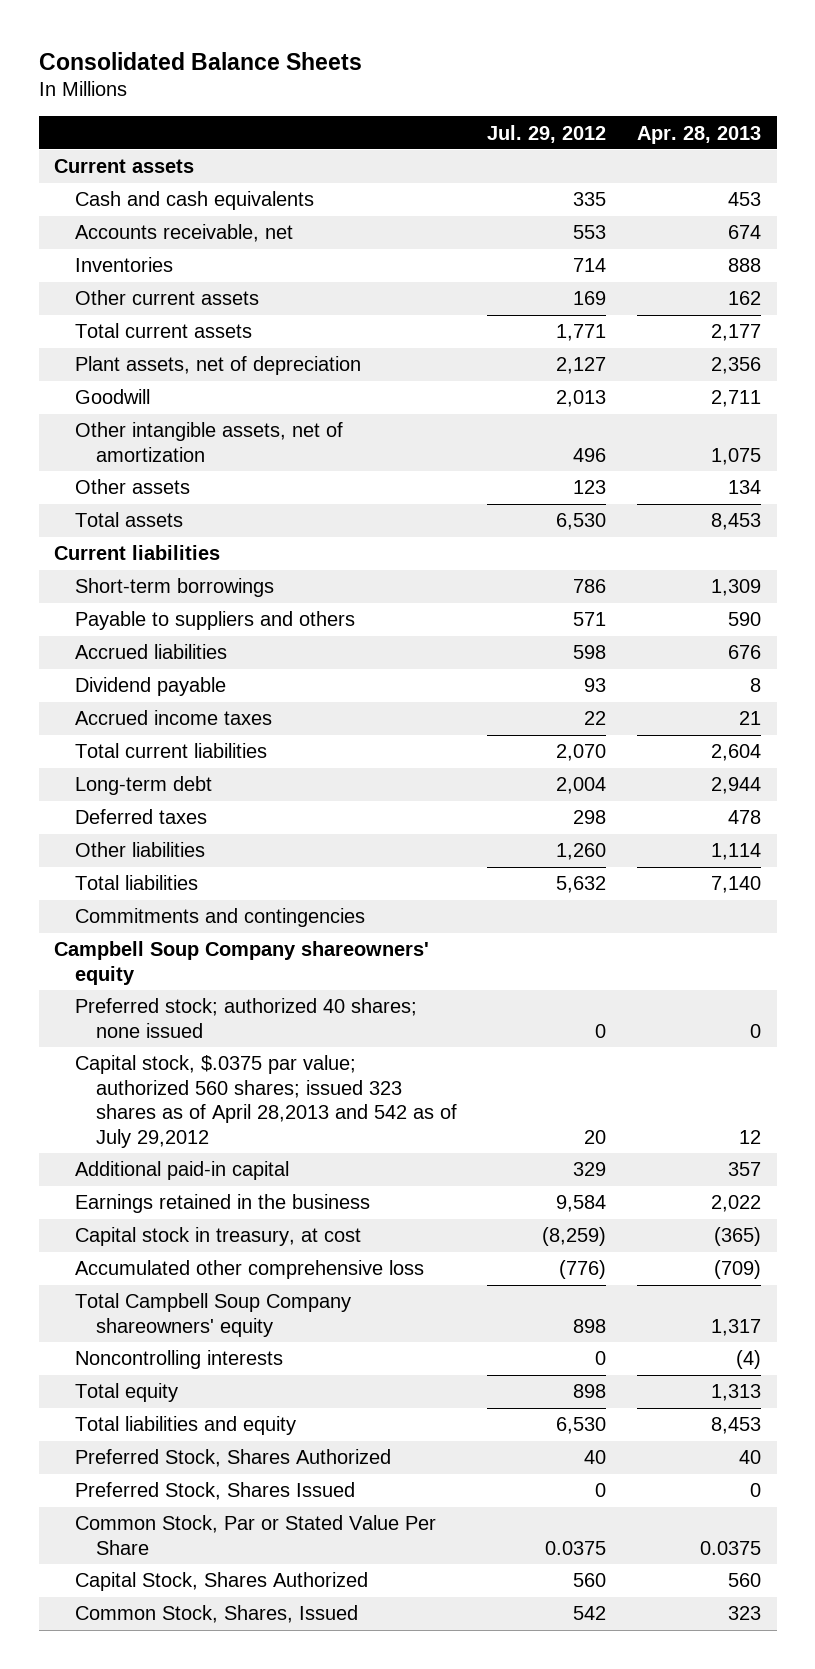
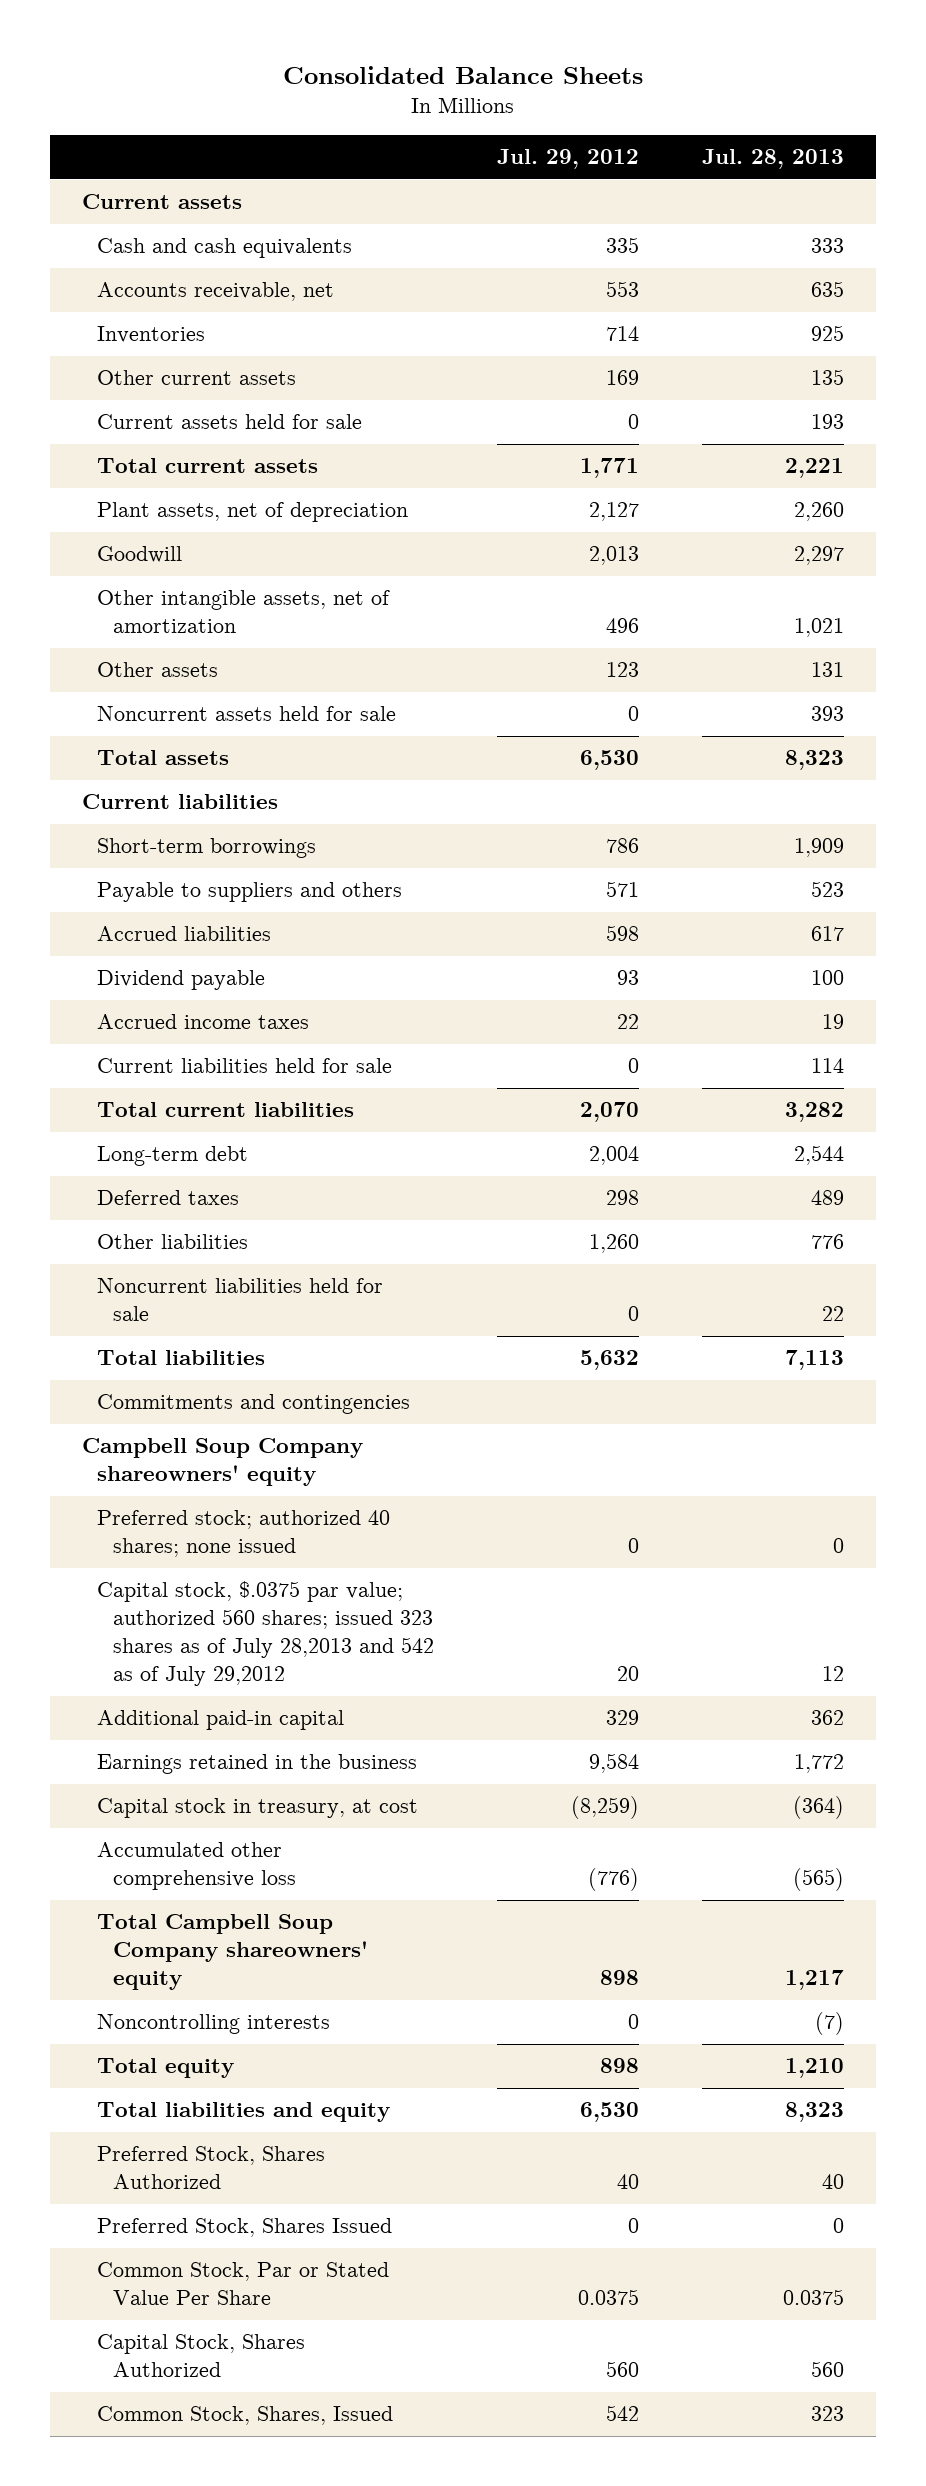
- | Jul. 29, 2012 | Apr. 28, 2013
+ | Jul. 29, 2012 | Jul. 28, 2013
+ Current assets held for sale | 0 | 193
+ Noncurrent assets held for sale | 0 | 393
+ Current liabilities held for sale | 0 | 114
+ Noncurrent liabilities held for sale | 0 | 22
- Capital stock, $.0375 par value; authorized 560 shares; issued 323 shares as of April 28,2013 and 542 as of July 29,2012 | 20 | 12
+ Capital stock, $.0375 par value; authorized 560 shares; issued 323 shares as of July 28,2013 and 542 as of July 29,2012 | 20 | 12

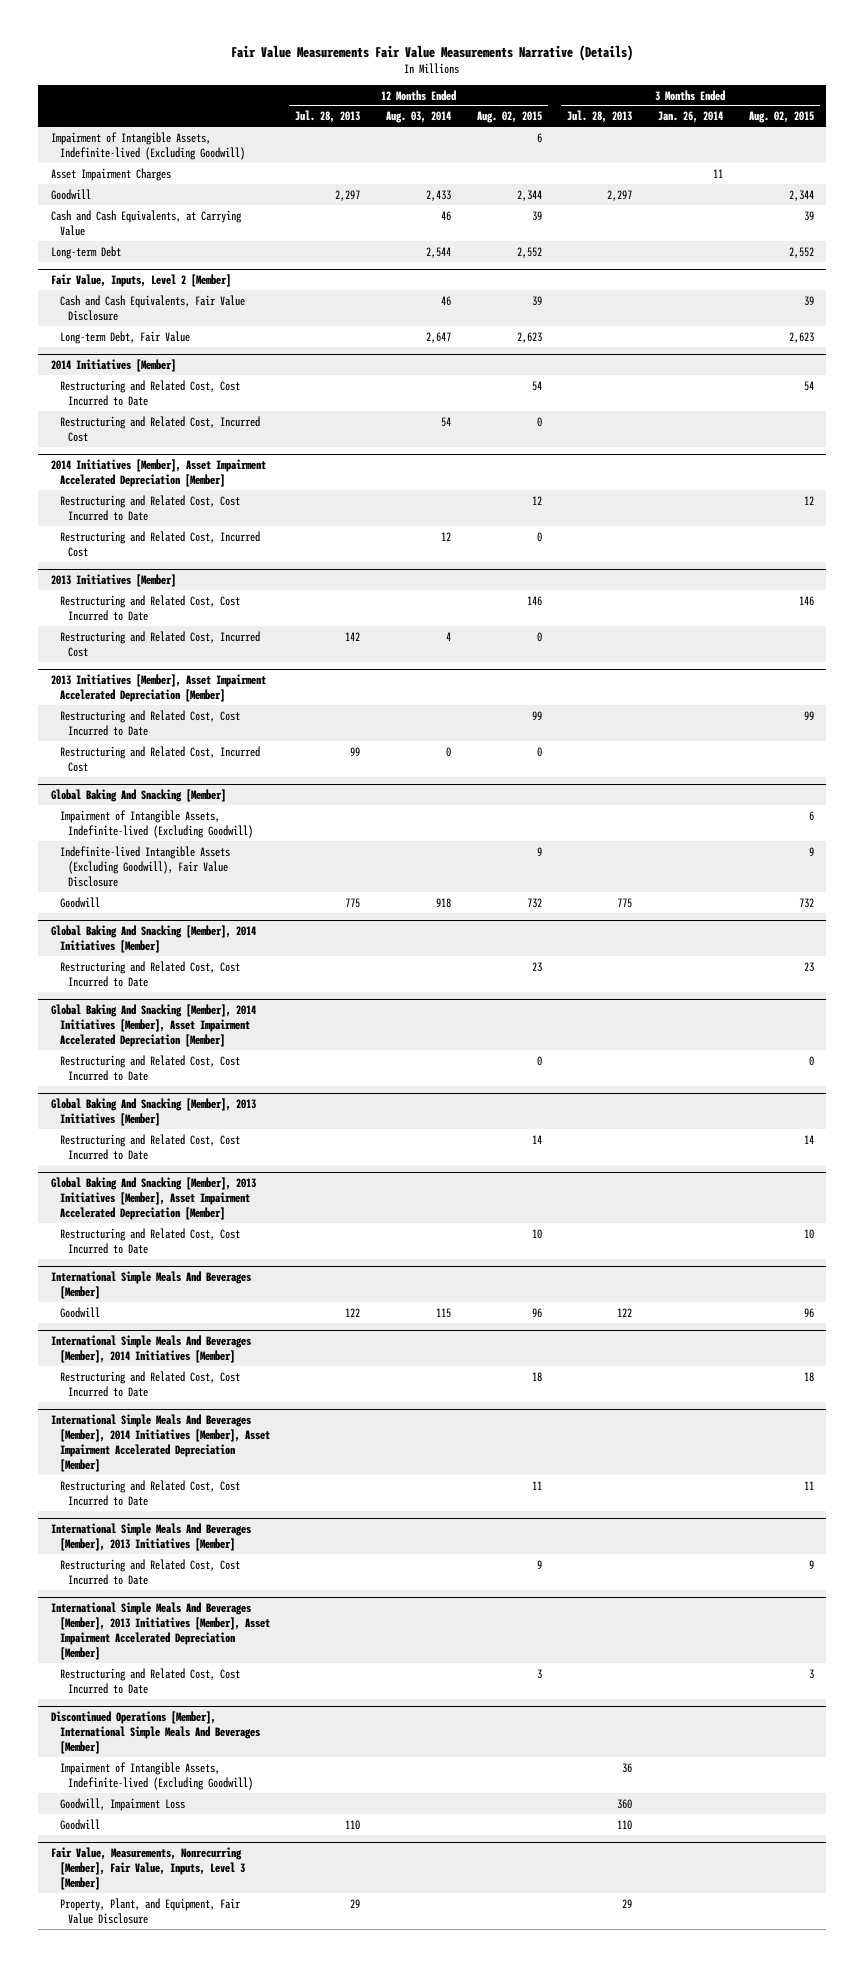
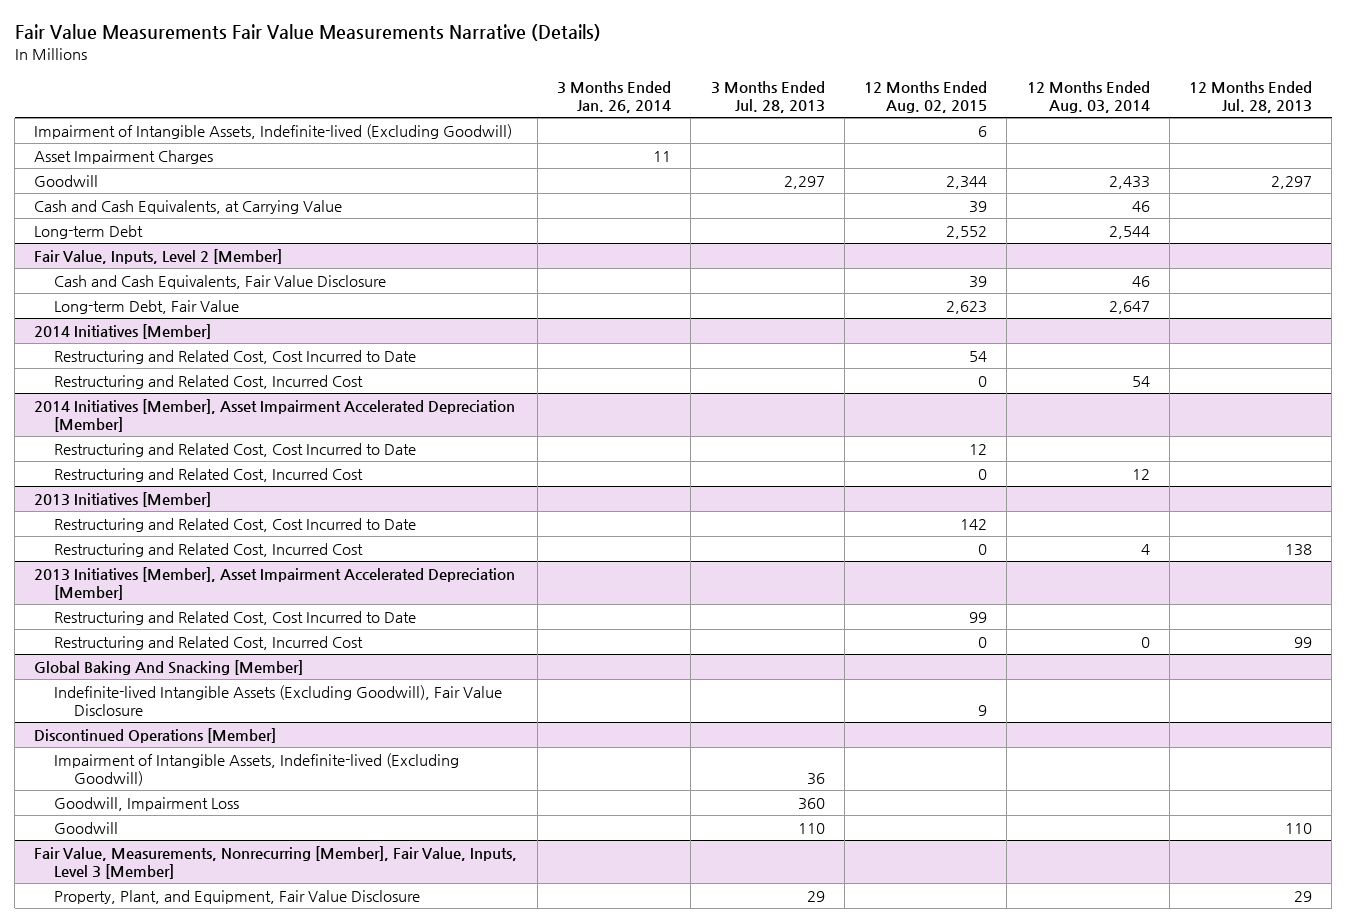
- | 12 Months Ended Jul. 28, 2013 | 12 Months Ended Aug. 03, 2014 | 12 Months Ended Aug. 02, 2015 | 3 Months Ended Jul. 28, 2013 | 3 Months Ended Jan. 26, 2014 | 3 Months Ended Aug. 02, 2015
+ | 3 Months Ended Jan. 26, 2014 | 3 Months Ended Jul. 28, 2013 | 12 Months Ended Aug. 02, 2015 | 12 Months Ended Aug. 03, 2014 | 12 Months Ended Jul. 28, 2013
@ 2013 Initiatives [Member]
- Restructuring and Related Cost, Cost Incurred to Date | | | 146 | | | 146
- Restructuring and Related Cost, Incurred Cost | 142 | 4 | 0 | | |
+ Restructuring and Related Cost, Cost Incurred to Date | | | 142 | |
+ Restructuring and Related Cost, Incurred Cost | | | 0 | 4 | 138
@ Global Baking And Snacking [Member]
- Impairment of Intangible Assets, Indefinite-lived (Excluding Goodwill) | | | | | | 6
- Goodwill | 775 | 918 | 732 | 775 | | 732
- Global Baking And Snacking [Member], 2014 Initiatives [Member]
- Restructuring and Related Cost, Cost Incurred to Date | | | 23 | | | 23
- Global Baking And Snacking [Member], 2014 Initiatives [Member], Asset Impairment Accelerated Depreciation [Member]
- Restructuring and Related Cost, Cost Incurred to Date | | | 0 | | | 0
- Global Baking And Snacking [Member], 2013 Initiatives [Member]
- Restructuring and Related Cost, Cost Incurred to Date | | | 14 | | | 14
- Global Baking And Snacking [Member], 2013 Initiatives [Member], Asset Impairment Accelerated Depreciation [Member]
- Restructuring and Related Cost, Cost Incurred to Date | | | 10 | | | 10
- International Simple Meals And Beverages [Member]
- Goodwill | 122 | 115 | 96 | 122 | | 96
- International Simple Meals And Beverages [Member], 2014 Initiatives [Member]
- Restructuring and Related Cost, Cost Incurred to Date | | | 18 | | | 18
- International Simple Meals And Beverages [Member], 2014 Initiatives [Member], Asset Impairment Accelerated Depreciation [Member]
- Restructuring and Related Cost, Cost Incurred to Date | | | 11 | | | 11
- International Simple Meals And Beverages [Member], 2013 Initiatives [Member]
- Restructuring and Related Cost, Cost Incurred to Date | | | 9 | | | 9
- International Simple Meals And Beverages [Member], 2013 Initiatives [Member], Asset Impairment Accelerated Depreciation [Member]
- Restructuring and Related Cost, Cost Incurred to Date | | | 3 | | | 3
- Discontinued Operations [Member], International Simple Meals And Beverages [Member]
+ Discontinued Operations [Member]

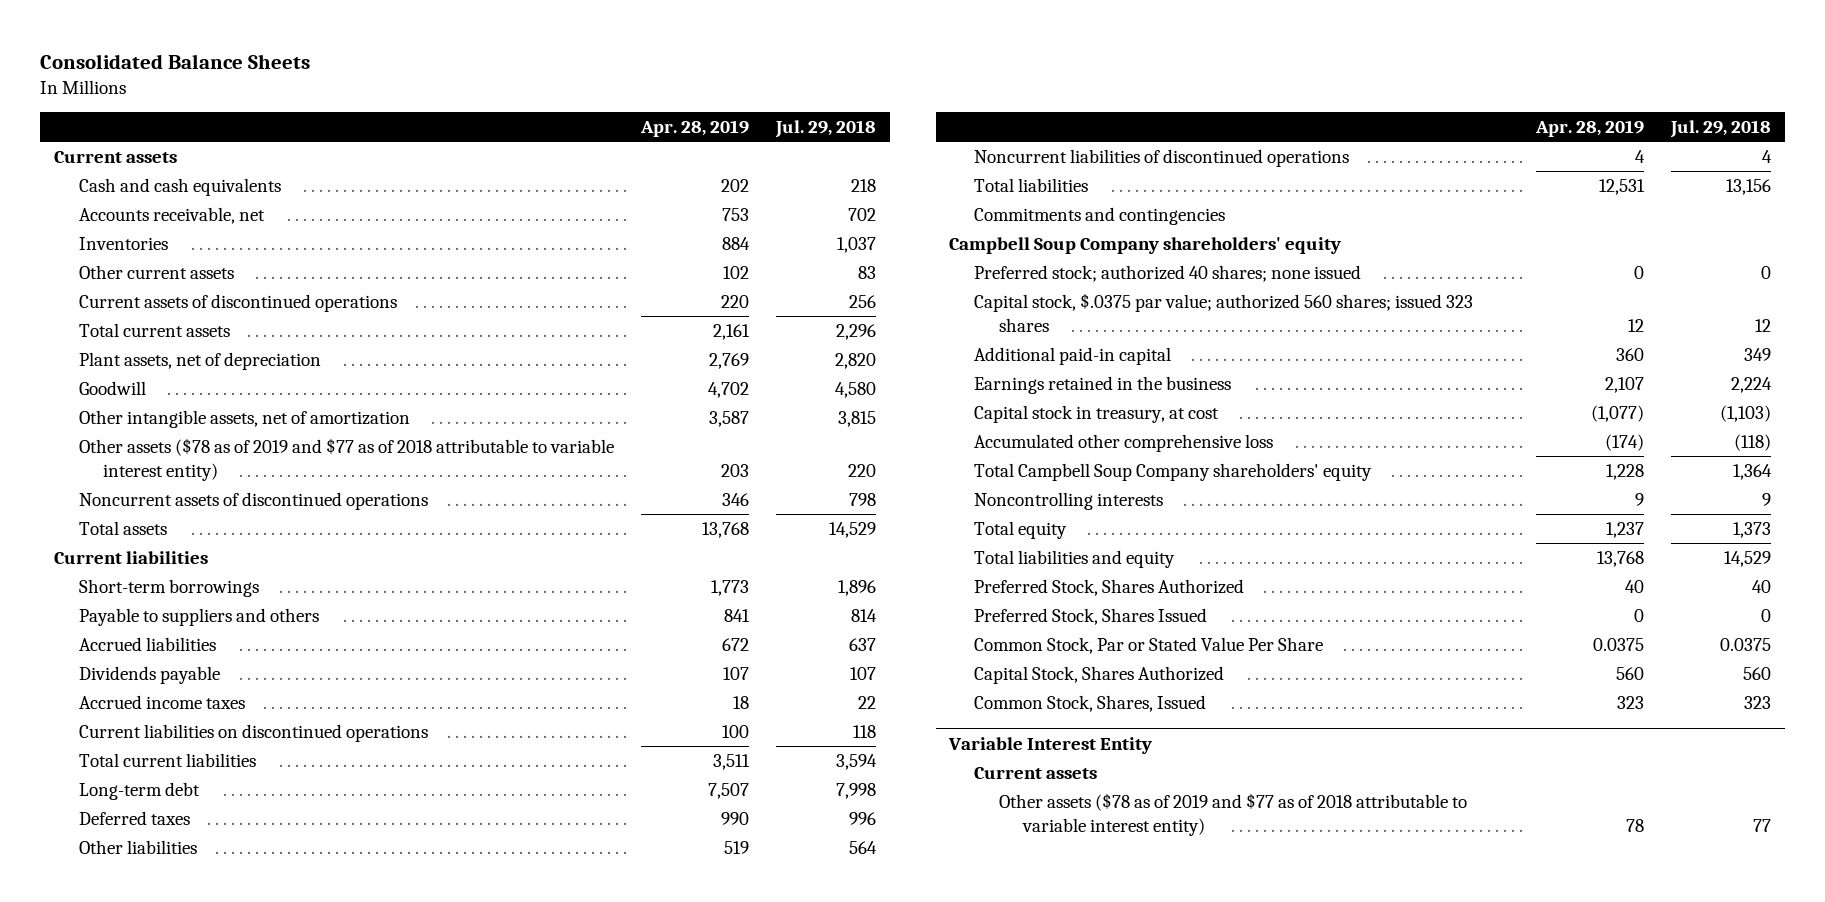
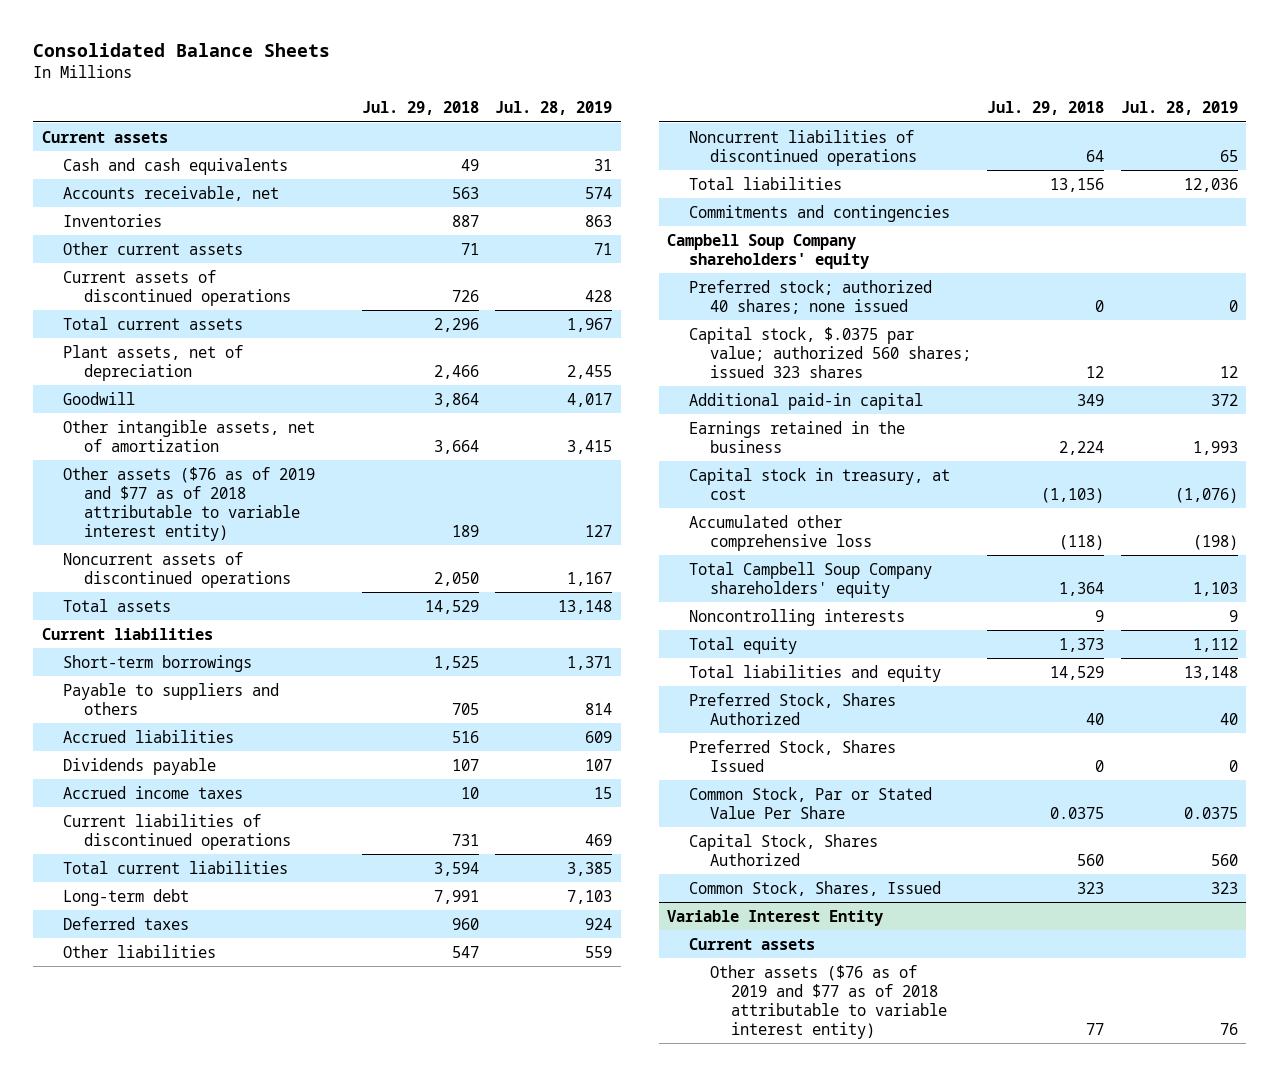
- | Apr. 28, 2019 | Jul. 29, 2018
+ | Jul. 29, 2018 | Jul. 28, 2019
- Cash and cash equivalents | 202 | 218
- Accounts receivable, net | 753 | 702
- Inventories | 884 | 1,037
- Other current assets | 102 | 83
- Current assets of discontinued operations | 220 | 256
+ Cash and cash equivalents | 49 | 31
+ Accounts receivable, net | 563 | 574
+ Inventories | 887 | 863
+ Other current assets | 71 | 71
+ Current assets of discontinued operations | 726 | 428
- Plant assets, net of depreciation | 2,769 | 2,820
- Goodwill | 4,702 | 4,580
- Other intangible assets, net of amortization | 3,587 | 3,815
- Other assets ($78 as of 2019 and $77 as of 2018 attributable to variable interest entity) | 203 | 220
- Noncurrent assets of discontinued operations | 346 | 798
+ Plant assets, net of depreciation | 2,466 | 2,455
+ Goodwill | 3,864 | 4,017
+ Other intangible assets, net of amortization | 3,664 | 3,415
+ Other assets ($76 as of 2019 and $77 as of 2018 attributable to variable interest entity) | 189 | 127
+ Noncurrent assets of discontinued operations | 2,050 | 1,167
- Short-term borrowings | 1,773 | 1,896
- Payable to suppliers and others | 841 | 814
- Accrued liabilities | 672 | 637
+ Short-term borrowings | 1,525 | 1,371
+ Payable to suppliers and others | 705 | 814
+ Accrued liabilities | 516 | 609
- Accrued income taxes | 18 | 22
- Current liabilities on discontinued operations | 100 | 118
+ Accrued income taxes | 10 | 15
+ Current liabilities of discontinued operations | 731 | 469
- Long-term debt | 7,507 | 7,998
- Deferred taxes | 990 | 996
- Other liabilities | 519 | 564
- Noncurrent liabilities of discontinued operations | 4 | 4
+ Long-term debt | 7,991 | 7,103
+ Deferred taxes | 960 | 924
+ Other liabilities | 547 | 559
+ Noncurrent liabilities of discontinued operations | 64 | 65
@ Variable Interest Entity
- Other assets ($78 as of 2019 and $77 as of 2018 attributable to variable interest entity) | 78 | 77
+ Other assets ($76 as of 2019 and $77 as of 2018 attributable to variable interest entity) | 77 | 76

